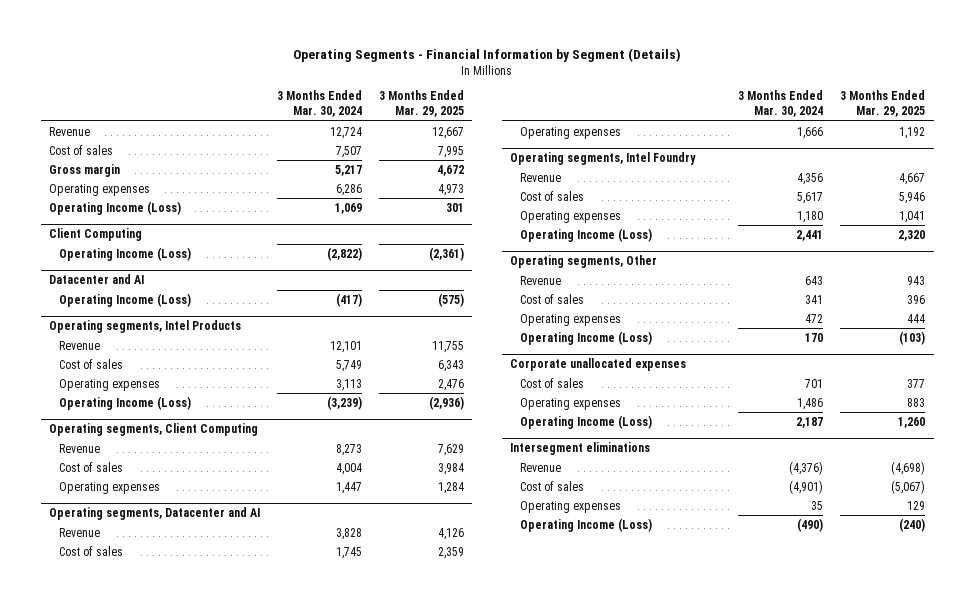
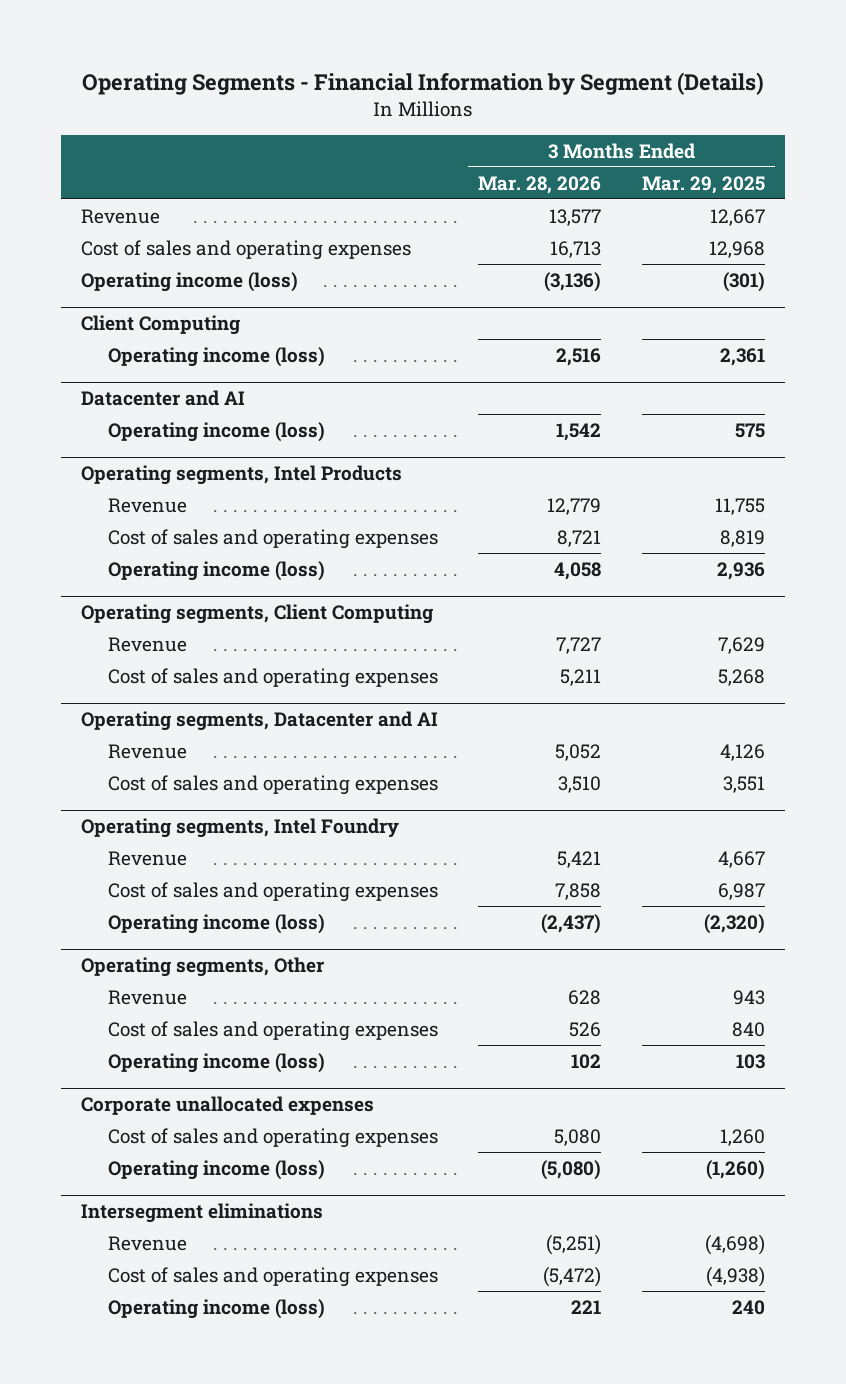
- | 3 Months Ended Mar. 30, 2024 | 3 Months Ended Mar. 29, 2025
+ | 3 Months Ended Mar. 28, 2026 | 3 Months Ended Mar. 29, 2025
- Cost of sales | 7,507 | 7,995
- Gross margin | 5,217 | 4,672
- Operating expenses | 6,286 | 4,973
- Operating Income (Loss) | 1,069 | 301
+ Cost of sales and operating expenses | 16,713 | 12,968
+ Operating income (loss) | (3,136) | (301)
@ Client Computing
- Operating Income (Loss) | (2,822) | (2,361)
+ Operating income (loss) | 2,516 | 2,361
@ Datacenter and AI
- Operating Income (Loss) | (417) | (575)
+ Operating income (loss) | 1,542 | 575
@ Operating segments, Intel Products
- Cost of sales | 5,749 | 6,343
- Operating expenses | 3,113 | 2,476
- Operating Income (Loss) | (3,239) | (2,936)
+ Cost of sales and operating expenses | 8,721 | 8,819
+ Operating income (loss) | 4,058 | 2,936
@ Operating segments, Client Computing
- Cost of sales | 4,004 | 3,984
- Operating expenses | 1,447 | 1,284
+ Cost of sales and operating expenses | 5,211 | 5,268
@ Operating segments, Datacenter and AI
- Cost of sales | 1,745 | 2,359
- Operating expenses | 1,666 | 1,192
+ Cost of sales and operating expenses | 3,510 | 3,551
@ Operating segments, Intel Foundry
- Cost of sales | 5,617 | 5,946
- Operating expenses | 1,180 | 1,041
- Operating Income (Loss) | 2,441 | 2,320
+ Cost of sales and operating expenses | 7,858 | 6,987
+ Operating income (loss) | (2,437) | (2,320)
@ Operating segments, Other
- Cost of sales | 341 | 396
- Operating expenses | 472 | 444
- Operating Income (Loss) | 170 | (103)
+ Cost of sales and operating expenses | 526 | 840
+ Operating income (loss) | 102 | 103
@ Corporate unallocated expenses
- Cost of sales | 701 | 377
- Operating expenses | 1,486 | 883
- Operating Income (Loss) | 2,187 | 1,260
+ Cost of sales and operating expenses | 5,080 | 1,260
+ Operating income (loss) | (5,080) | (1,260)
@ Intersegment eliminations
- Cost of sales | (4,901) | (5,067)
- Operating expenses | 35 | 129
- Operating Income (Loss) | (490) | (240)
+ Cost of sales and operating expenses | (5,472) | (4,938)
+ Operating income (loss) | 221 | 240

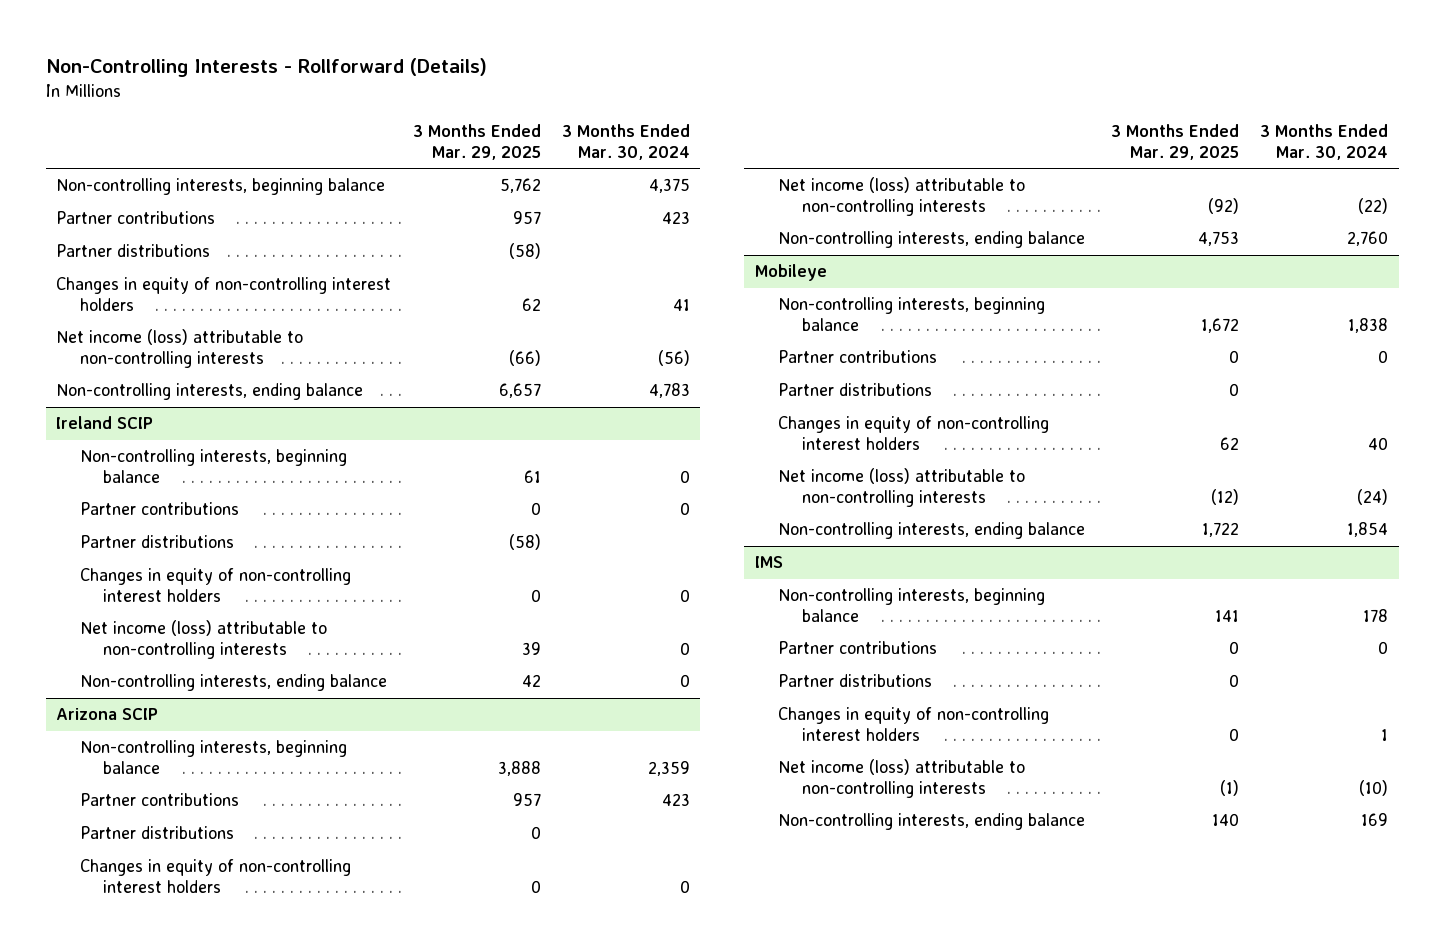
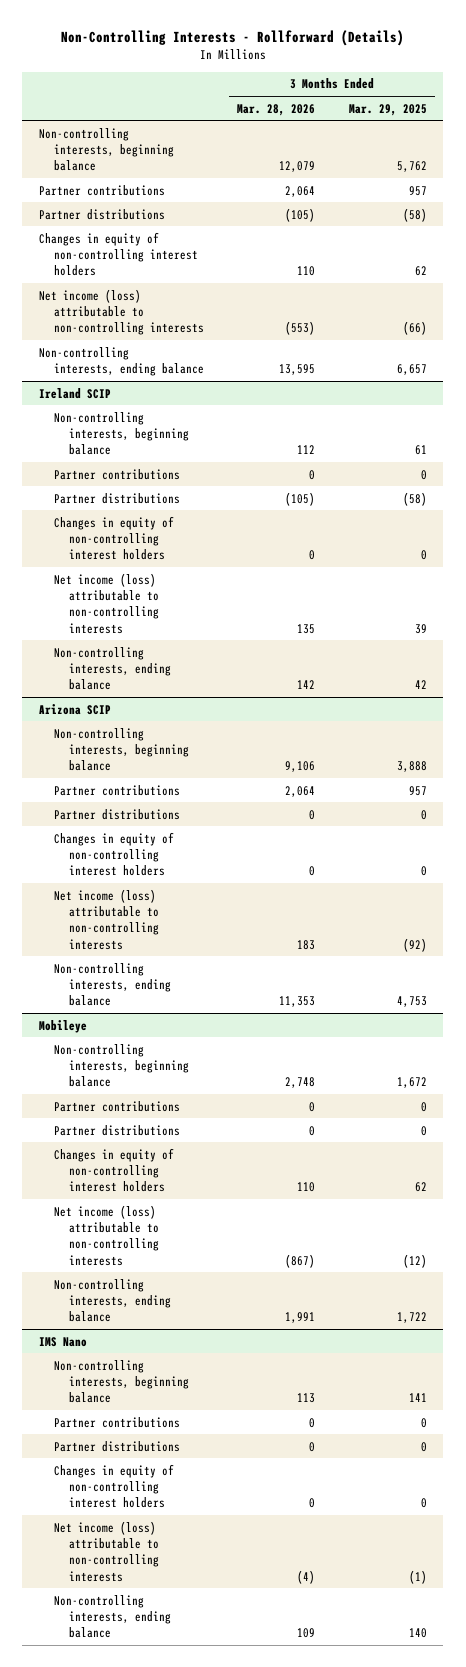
- | 3 Months Ended Mar. 29, 2025 | 3 Months Ended Mar. 30, 2024
+ | 3 Months Ended Mar. 28, 2026 | 3 Months Ended Mar. 29, 2025
- IMS
+ IMS Nano

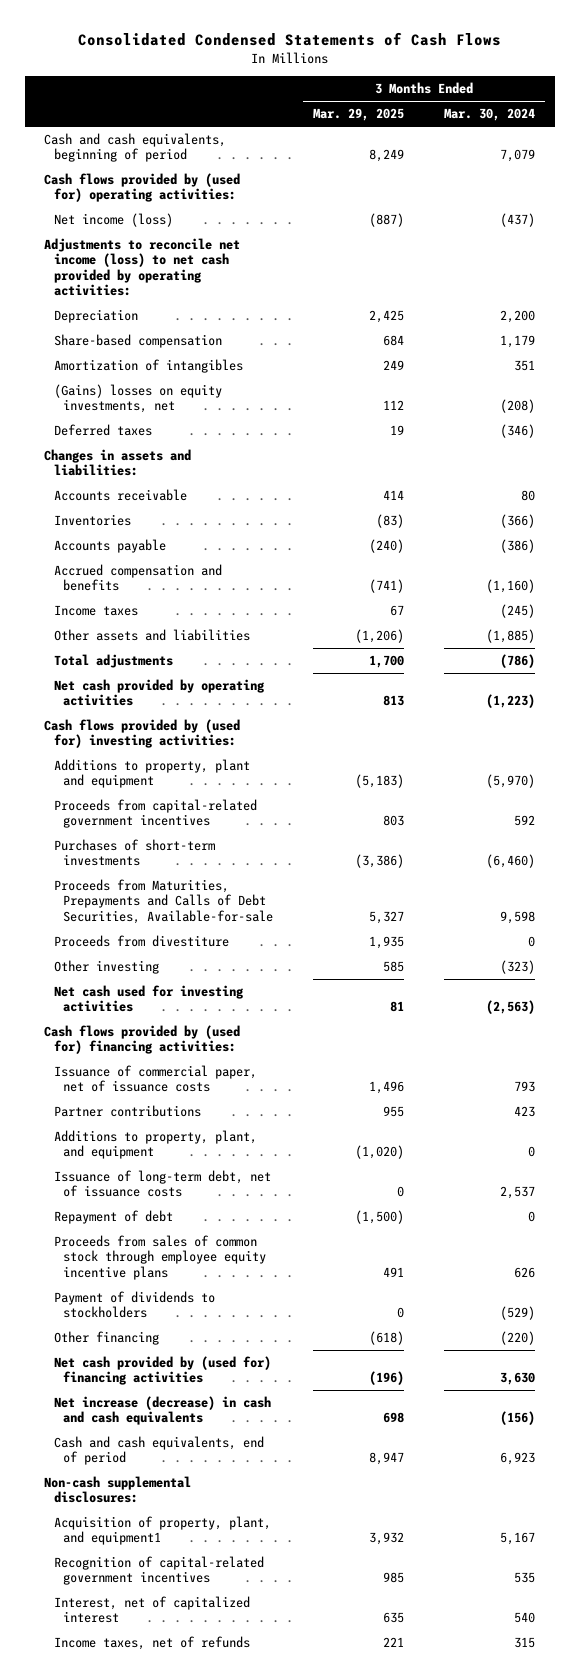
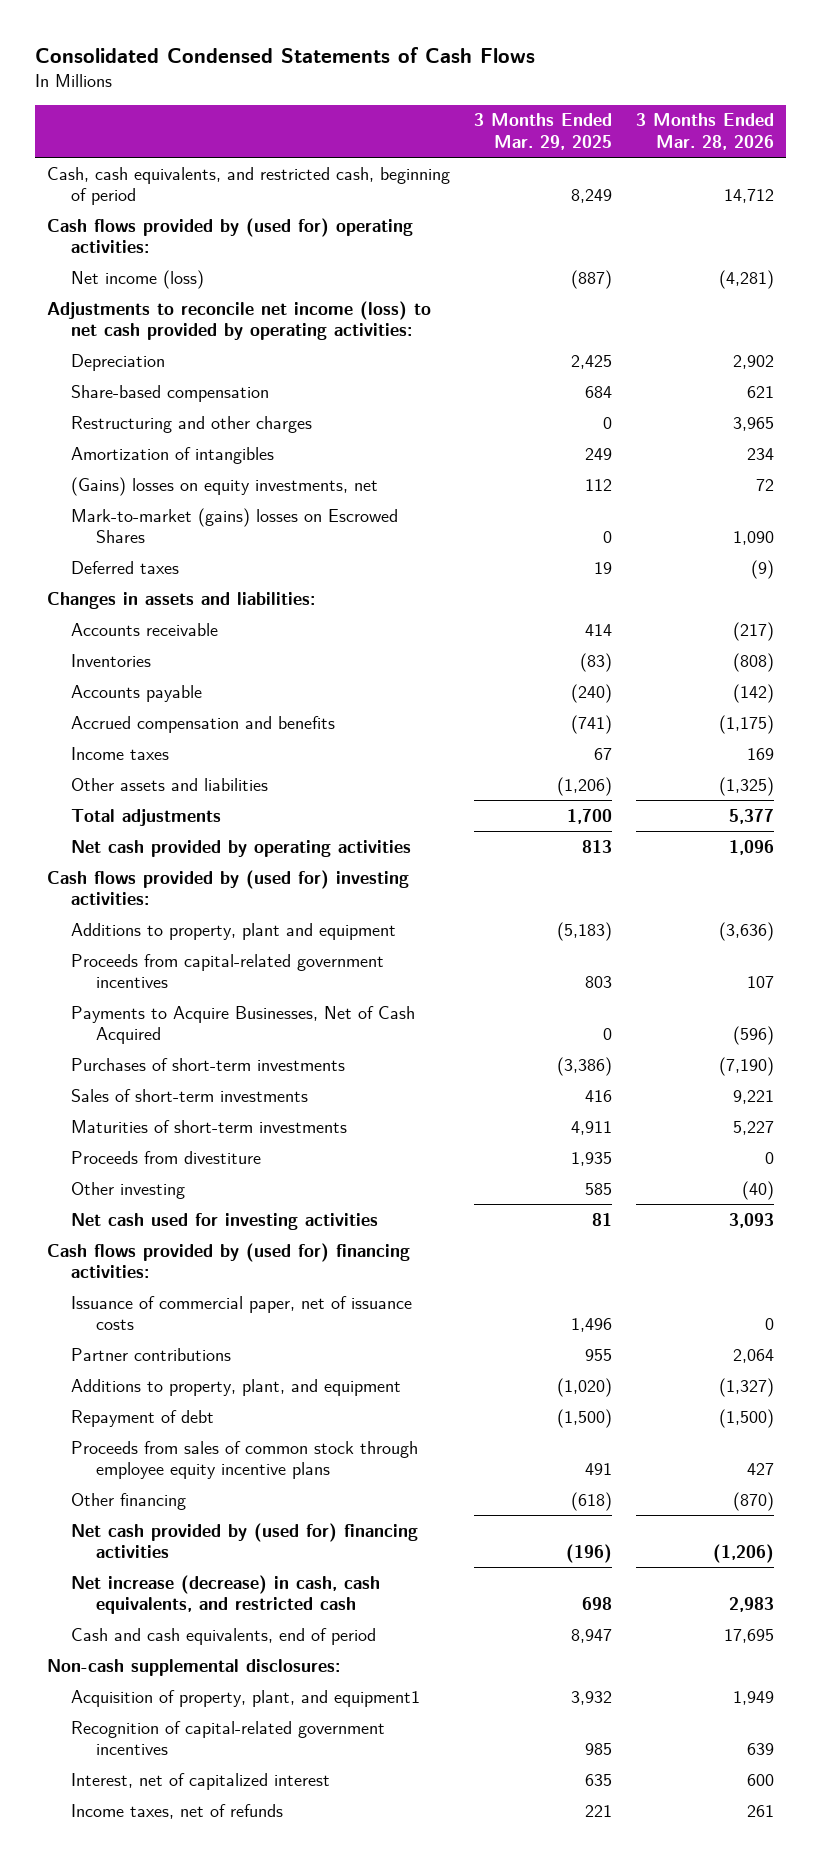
- | 3 Months Ended Mar. 29, 2025 | 3 Months Ended Mar. 30, 2024
+ | 3 Months Ended Mar. 29, 2025 | 3 Months Ended Mar. 28, 2026
- Cash and cash equivalents, beginning of period | 8,249 | 7,079
+ Cash, cash equivalents, and restricted cash, beginning of period | 8,249 | 14,712
+ Restructuring and other charges | 0 | 3,965
+ Mark-to-market (gains) losses on Escrowed Shares | 0 | 1,090
+ Payments to Acquire Businesses, Net of Cash Acquired | 0 | (596)
- Proceeds from Maturities, Prepayments and Calls of Debt Securities, Available-for-sale | 5,327 | 9,598
+ Sales of short-term investments | 416 | 9,221
+ Maturities of short-term investments | 4,911 | 5,227
- Issuance of long-term debt, net of issuance costs | 0 | 2,537
- Payment of dividends to stockholders | 0 | (529)
- Net increase (decrease) in cash and cash equivalents | 698 | (156)
+ Net increase (decrease) in cash, cash equivalents, and restricted cash | 698 | 2,983

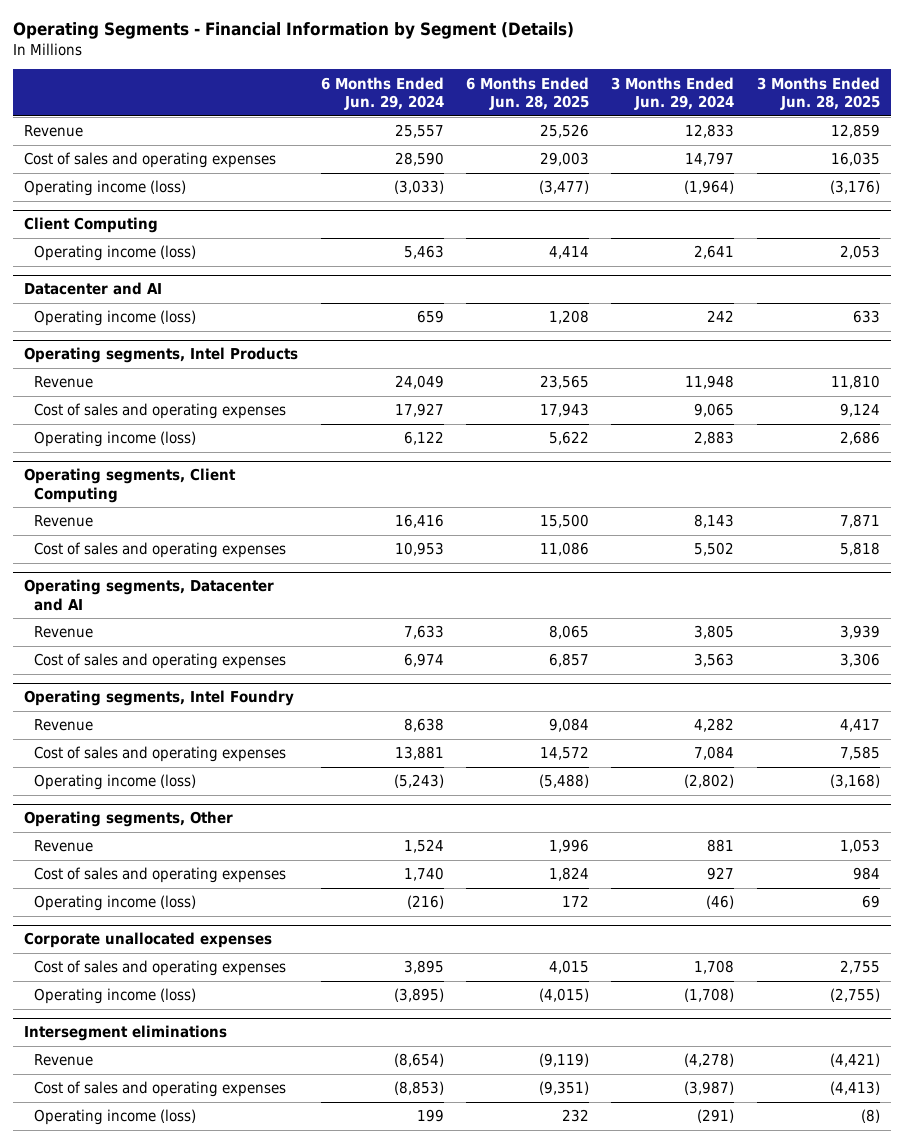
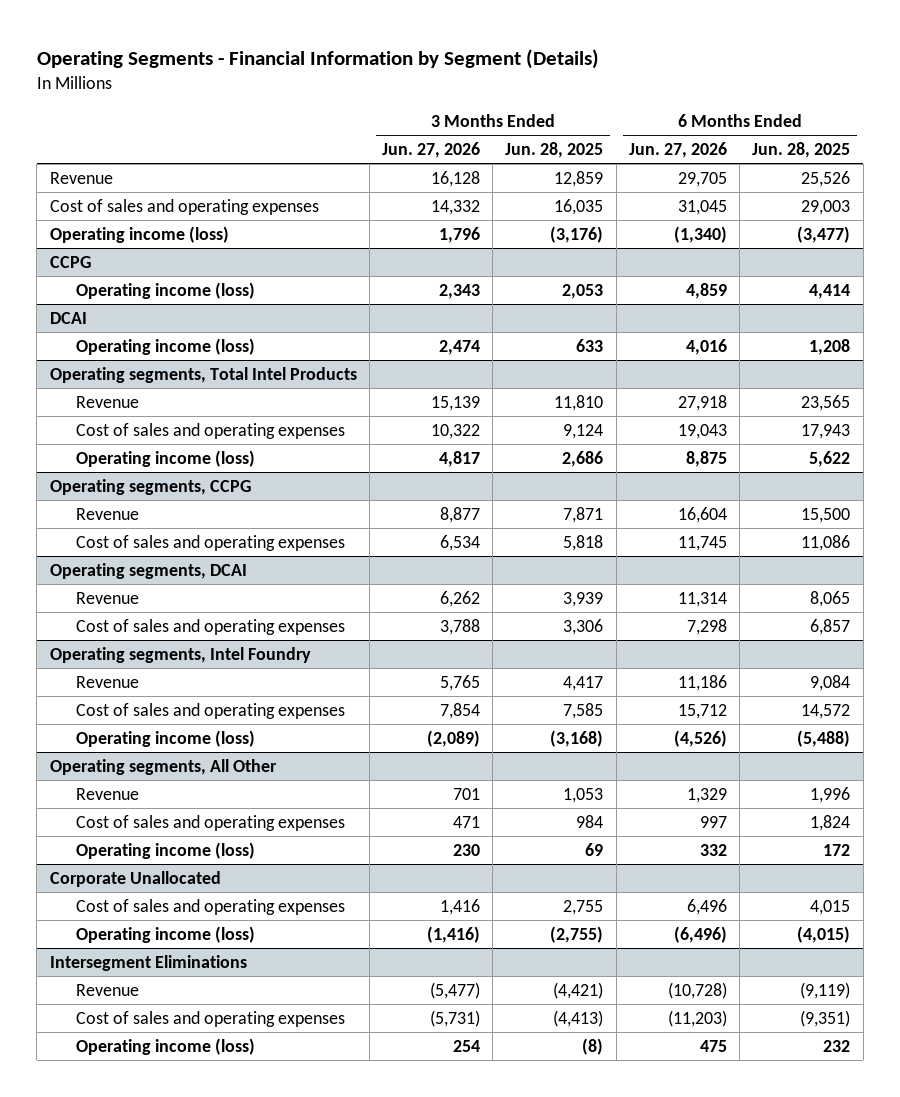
- | 6 Months Ended Jun. 29, 2024 | 6 Months Ended Jun. 28, 2025 | 3 Months Ended Jun. 29, 2024 | 3 Months Ended Jun. 28, 2025
+ | 3 Months Ended Jun. 27, 2026 | 3 Months Ended Jun. 28, 2025 | 6 Months Ended Jun. 27, 2026 | 6 Months Ended Jun. 28, 2025
- Client Computing
+ CCPG
- Datacenter and AI
+ DCAI
- Operating segments, Intel Products
+ Operating segments, Total Intel Products
- Operating segments, Client Computing
+ Operating segments, CCPG
- Operating segments, Datacenter and AI
+ Operating segments, DCAI
- Operating segments, Other
+ Operating segments, All Other
- Corporate unallocated expenses
+ Corporate Unallocated
- Intersegment eliminations
+ Intersegment Eliminations

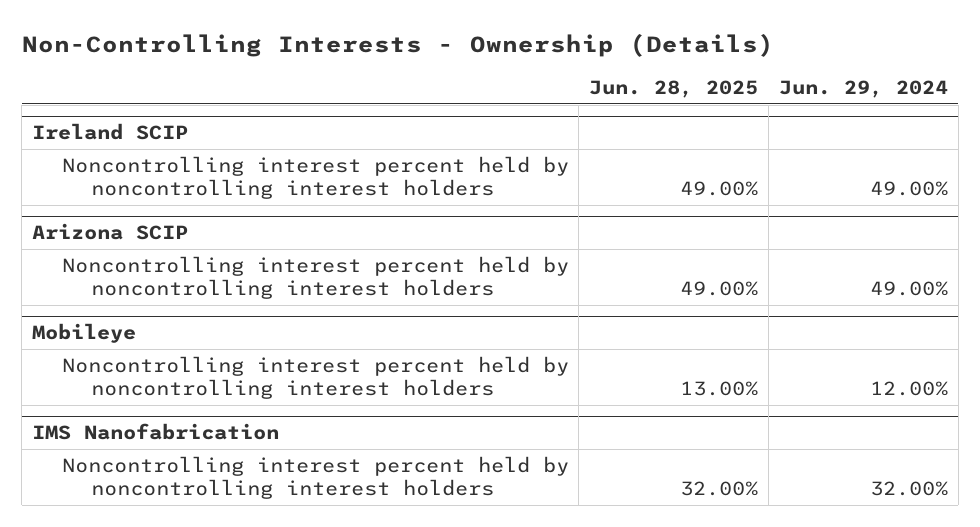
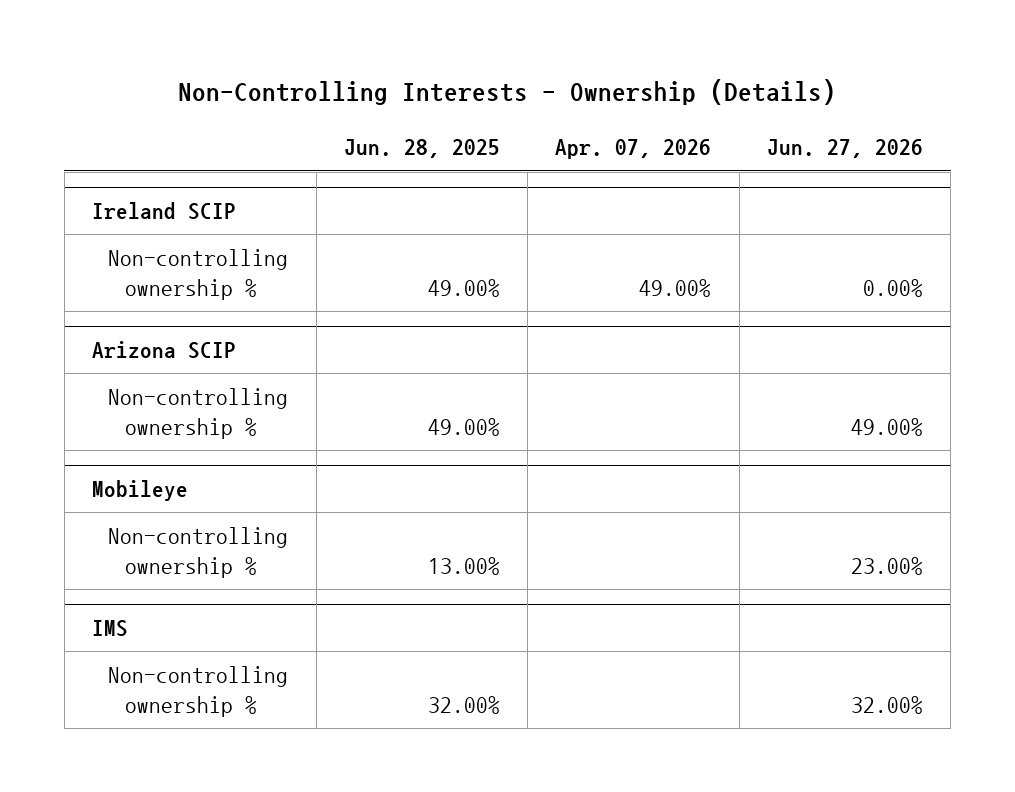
- | Jun. 28, 2025 | Jun. 29, 2024
+ | Jun. 28, 2025 | Apr. 07, 2026 | Jun. 27, 2026
@ Ireland SCIP
- Noncontrolling interest percent held by noncontrolling interest holders | 49.00% | 49.00%
+ Non-controlling ownership % | 49.00% | 49.00% | 0.00%
@ Arizona SCIP
- Noncontrolling interest percent held by noncontrolling interest holders | 49.00% | 49.00%
+ Non-controlling ownership % | 49.00% | | 49.00%
@ Mobileye
- Noncontrolling interest percent held by noncontrolling interest holders | 13.00% | 12.00%
- IMS Nanofabrication
- Noncontrolling interest percent held by noncontrolling interest holders | 32.00% | 32.00%
@ Mobileye
+ Non-controlling ownership % | 13.00% | | 23.00%
+ IMS
+ Non-controlling ownership % | 32.00% | | 32.00%

